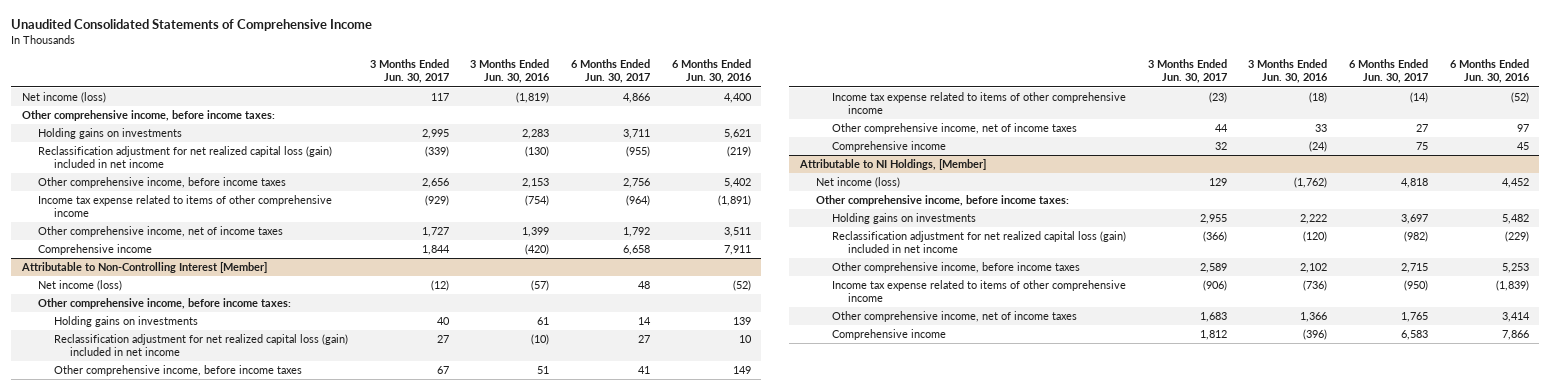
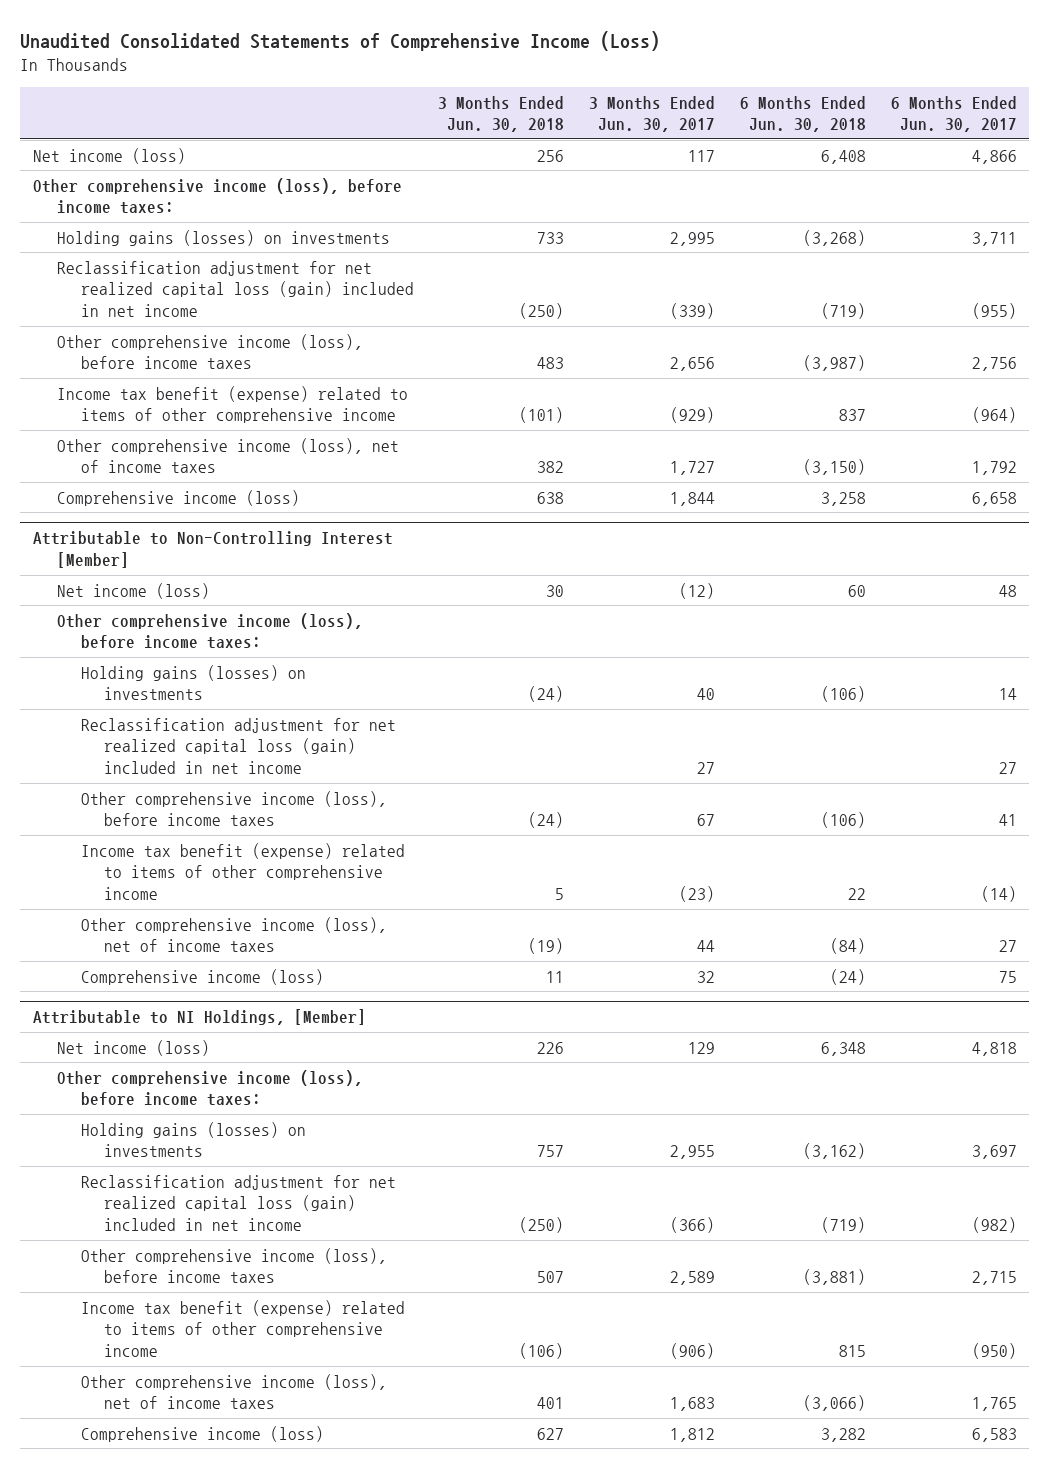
- Unaudited Consolidated Statements of Comprehensive Income
+ Unaudited Consolidated Statements of Comprehensive Income (Loss)
- | 3 Months Ended Jun. 30, 2017 | 3 Months Ended Jun. 30, 2016 | 6 Months Ended Jun. 30, 2017 | 6 Months Ended Jun. 30, 2016
+ | 3 Months Ended Jun. 30, 2018 | 3 Months Ended Jun. 30, 2017 | 6 Months Ended Jun. 30, 2018 | 6 Months Ended Jun. 30, 2017
- Other comprehensive income, before income taxes:
- Holding gains on investments | 2,995 | 2,283 | 3,711 | 5,621
+ Other comprehensive income (loss), before income taxes:
+ Holding gains (losses) on investments | 733 | 2,995 | (3,268) | 3,711
- Other comprehensive income, before income taxes | 2,656 | 2,153 | 2,756 | 5,402
- Income tax expense related to items of other comprehensive income | (929) | (754) | (964) | (1,891)
- Other comprehensive income, net of income taxes | 1,727 | 1,399 | 1,792 | 3,511
- Comprehensive income | 1,844 | (420) | 6,658 | 7,911
+ Other comprehensive income (loss), before income taxes | 483 | 2,656 | (3,987) | 2,756
+ Income tax benefit (expense) related to items of other comprehensive income | (101) | (929) | 837 | (964)
+ Other comprehensive income (loss), net of income taxes | 382 | 1,727 | (3,150) | 1,792
+ Comprehensive income (loss) | 638 | 1,844 | 3,258 | 6,658
@ Attributable to Non-Controlling Interest [Member]
- Other comprehensive income, before income taxes:
- Holding gains on investments | 40 | 61 | 14 | 139
+ Other comprehensive income (loss), before income taxes:
+ Holding gains (losses) on investments | (24) | 40 | (106) | 14
- Other comprehensive income, before income taxes | 67 | 51 | 41 | 149
- Income tax expense related to items of other comprehensive income | (23) | (18) | (14) | (52)
- Other comprehensive income, net of income taxes | 44 | 33 | 27 | 97
- Comprehensive income | 32 | (24) | 75 | 45
+ Other comprehensive income (loss), before income taxes | (24) | 67 | (106) | 41
+ Income tax benefit (expense) related to items of other comprehensive income | 5 | (23) | 22 | (14)
+ Other comprehensive income (loss), net of income taxes | (19) | 44 | (84) | 27
+ Comprehensive income (loss) | 11 | 32 | (24) | 75
@ Attributable to NI Holdings, [Member]
- Other comprehensive income, before income taxes:
- Holding gains on investments | 2,955 | 2,222 | 3,697 | 5,482
+ Other comprehensive income (loss), before income taxes:
+ Holding gains (losses) on investments | 757 | 2,955 | (3,162) | 3,697
- Other comprehensive income, before income taxes | 2,589 | 2,102 | 2,715 | 5,253
- Income tax expense related to items of other comprehensive income | (906) | (736) | (950) | (1,839)
- Other comprehensive income, net of income taxes | 1,683 | 1,366 | 1,765 | 3,414
- Comprehensive income | 1,812 | (396) | 6,583 | 7,866
+ Other comprehensive income (loss), before income taxes | 507 | 2,589 | (3,881) | 2,715
+ Income tax benefit (expense) related to items of other comprehensive income | (106) | (906) | 815 | (950)
+ Other comprehensive income (loss), net of income taxes | 401 | 1,683 | (3,066) | 1,765
+ Comprehensive income (loss) | 627 | 1,812 | 3,282 | 6,583

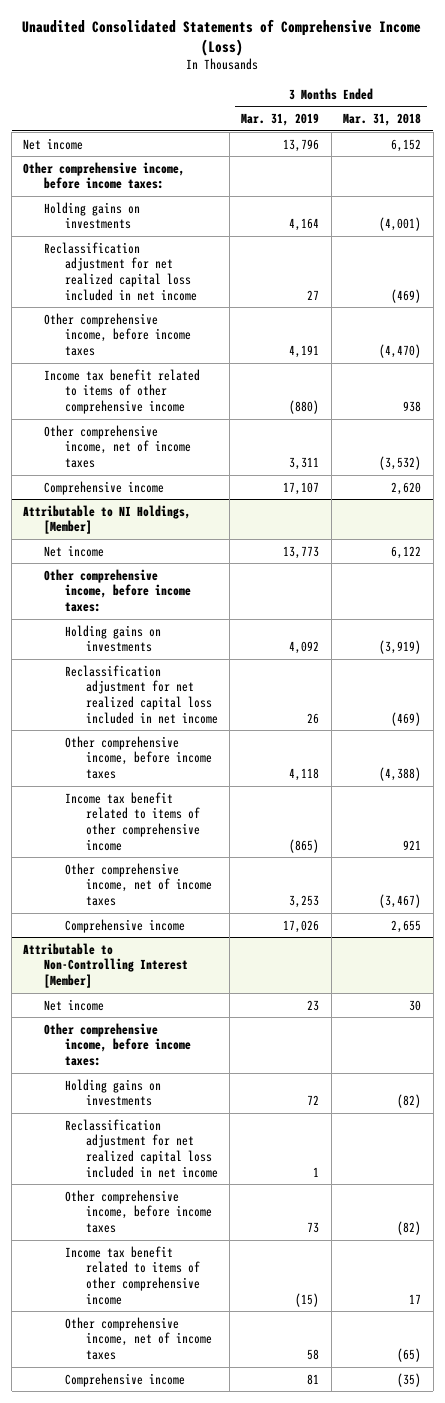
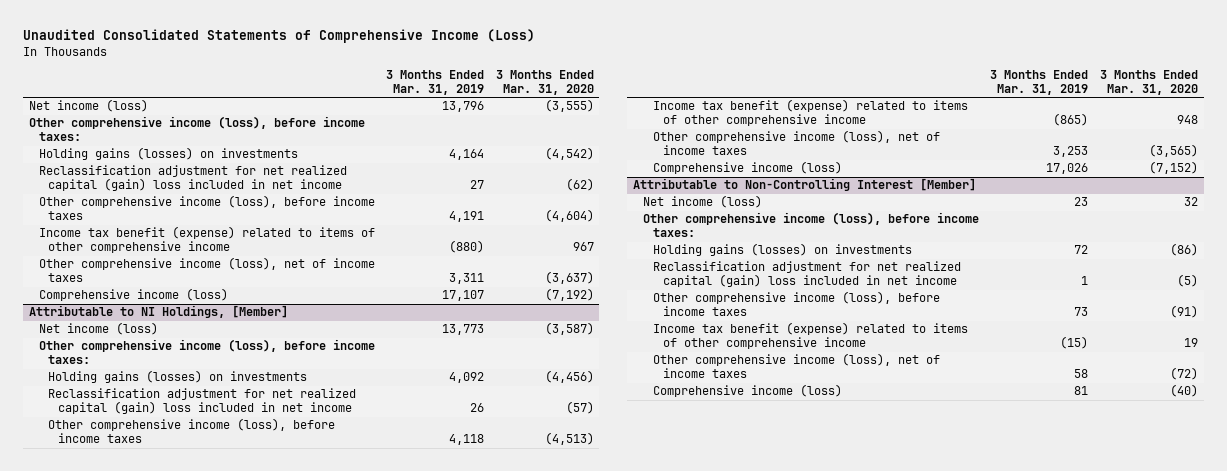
- | 3 Months Ended Mar. 31, 2019 | 3 Months Ended Mar. 31, 2018
+ | 3 Months Ended Mar. 31, 2019 | 3 Months Ended Mar. 31, 2020
- Net income | 13,796 | 6,152
- Other comprehensive income, before income taxes:
- Holding gains on investments | 4,164 | (4,001)
- Reclassification adjustment for net realized capital loss included in net income | 27 | (469)
- Other comprehensive income, before income taxes | 4,191 | (4,470)
- Income tax benefit related to items of other comprehensive income | (880) | 938
- Other comprehensive income, net of income taxes | 3,311 | (3,532)
- Comprehensive income | 17,107 | 2,620
+ Net income (loss) | 13,796 | (3,555)
+ Other comprehensive income (loss), before income taxes:
+ Holding gains (losses) on investments | 4,164 | (4,542)
+ Reclassification adjustment for net realized capital (gain) loss included in net income | 27 | (62)
+ Other comprehensive income (loss), before income taxes | 4,191 | (4,604)
+ Income tax benefit (expense) related to items of other comprehensive income | (880) | 967
+ Other comprehensive income (loss), net of income taxes | 3,311 | (3,637)
+ Comprehensive income (loss) | 17,107 | (7,192)
@ Attributable to NI Holdings, [Member]
- Net income | 13,773 | 6,122
- Other comprehensive income, before income taxes:
- Holding gains on investments | 4,092 | (3,919)
- Reclassification adjustment for net realized capital loss included in net income | 26 | (469)
- Other comprehensive income, before income taxes | 4,118 | (4,388)
- Income tax benefit related to items of other comprehensive income | (865) | 921
- Other comprehensive income, net of income taxes | 3,253 | (3,467)
- Comprehensive income | 17,026 | 2,655
+ Net income (loss) | 13,773 | (3,587)
+ Other comprehensive income (loss), before income taxes:
+ Holding gains (losses) on investments | 4,092 | (4,456)
+ Reclassification adjustment for net realized capital (gain) loss included in net income | 26 | (57)
+ Other comprehensive income (loss), before income taxes | 4,118 | (4,513)
+ Income tax benefit (expense) related to items of other comprehensive income | (865) | 948
+ Other comprehensive income (loss), net of income taxes | 3,253 | (3,565)
+ Comprehensive income (loss) | 17,026 | (7,152)
@ Attributable to Non-Controlling Interest [Member]
- Net income | 23 | 30
- Other comprehensive income, before income taxes:
- Holding gains on investments | 72 | (82)
- Reclassification adjustment for net realized capital loss included in net income | 1 |
- Other comprehensive income, before income taxes | 73 | (82)
- Income tax benefit related to items of other comprehensive income | (15) | 17
- Other comprehensive income, net of income taxes | 58 | (65)
- Comprehensive income | 81 | (35)
+ Net income (loss) | 23 | 32
+ Other comprehensive income (loss), before income taxes:
+ Holding gains (losses) on investments | 72 | (86)
+ Reclassification adjustment for net realized capital (gain) loss included in net income | 1 | (5)
+ Other comprehensive income (loss), before income taxes | 73 | (91)
+ Income tax benefit (expense) related to items of other comprehensive income | (15) | 19
+ Other comprehensive income (loss), net of income taxes | 58 | (72)
+ Comprehensive income (loss) | 81 | (40)

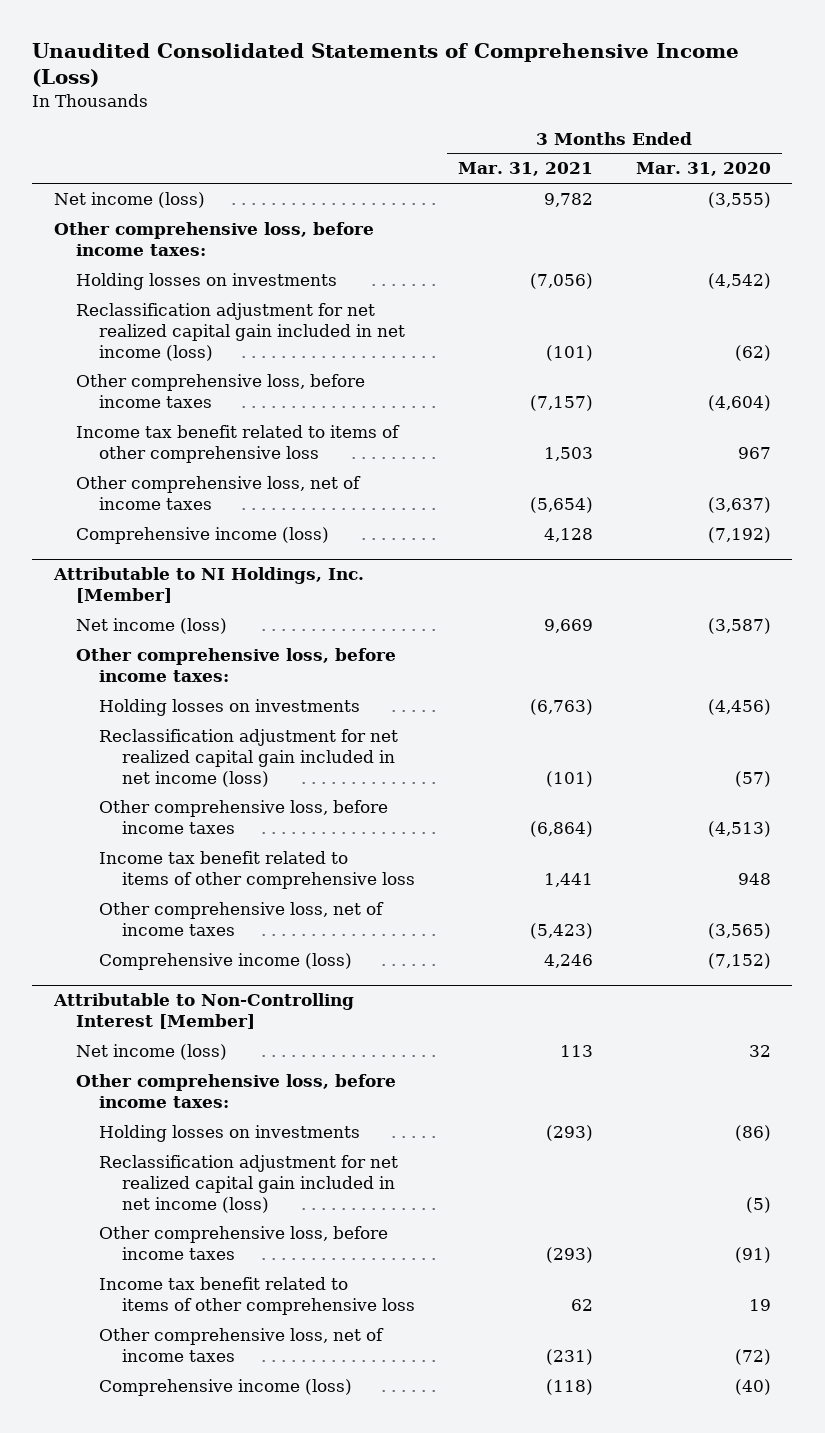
- | 3 Months Ended Mar. 31, 2019 | 3 Months Ended Mar. 31, 2020
+ | 3 Months Ended Mar. 31, 2021 | 3 Months Ended Mar. 31, 2020
- Other comprehensive income (loss), before income taxes:
- Holding gains (losses) on investments | 4,164 | (4,542)
- Reclassification adjustment for net realized capital (gain) loss included in net income | 27 | (62)
- Other comprehensive income (loss), before income taxes | 4,191 | (4,604)
- Income tax benefit (expense) related to items of other comprehensive income | (880) | 967
- Other comprehensive income (loss), net of income taxes | 3,311 | (3,637)
+ Other comprehensive loss, before income taxes:
+ Holding losses on investments | (7,056) | (4,542)
+ Reclassification adjustment for net realized capital gain included in net income (loss) | (101) | (62)
+ Other comprehensive loss, before income taxes | (7,157) | (4,604)
+ Income tax benefit related to items of other comprehensive loss | 1,503 | 967
+ Other comprehensive loss, net of income taxes | (5,654) | (3,637)
- Attributable to NI Holdings, [Member]
+ Attributable to NI Holdings, Inc. [Member]
- Other comprehensive income (loss), before income taxes:
- Holding gains (losses) on investments | 4,092 | (4,456)
- Reclassification adjustment for net realized capital (gain) loss included in net income | 26 | (57)
- Other comprehensive income (loss), before income taxes | 4,118 | (4,513)
- Income tax benefit (expense) related to items of other comprehensive income | (865) | 948
- Other comprehensive income (loss), net of income taxes | 3,253 | (3,565)
+ Other comprehensive loss, before income taxes:
+ Holding losses on investments | (6,763) | (4,456)
+ Reclassification adjustment for net realized capital gain included in net income (loss) | (101) | (57)
+ Other comprehensive loss, before income taxes | (6,864) | (4,513)
+ Income tax benefit related to items of other comprehensive loss | 1,441 | 948
+ Other comprehensive loss, net of income taxes | (5,423) | (3,565)
@ Attributable to Non-Controlling Interest [Member]
- Other comprehensive income (loss), before income taxes:
- Holding gains (losses) on investments | 72 | (86)
- Reclassification adjustment for net realized capital (gain) loss included in net income | 1 | (5)
- Other comprehensive income (loss), before income taxes | 73 | (91)
- Income tax benefit (expense) related to items of other comprehensive income | (15) | 19
- Other comprehensive income (loss), net of income taxes | 58 | (72)
+ Other comprehensive loss, before income taxes:
+ Holding losses on investments | (293) | (86)
+ Reclassification adjustment for net realized capital gain included in net income (loss) | | (5)
+ Other comprehensive loss, before income taxes | (293) | (91)
+ Income tax benefit related to items of other comprehensive loss | 62 | 19
+ Other comprehensive loss, net of income taxes | (231) | (72)

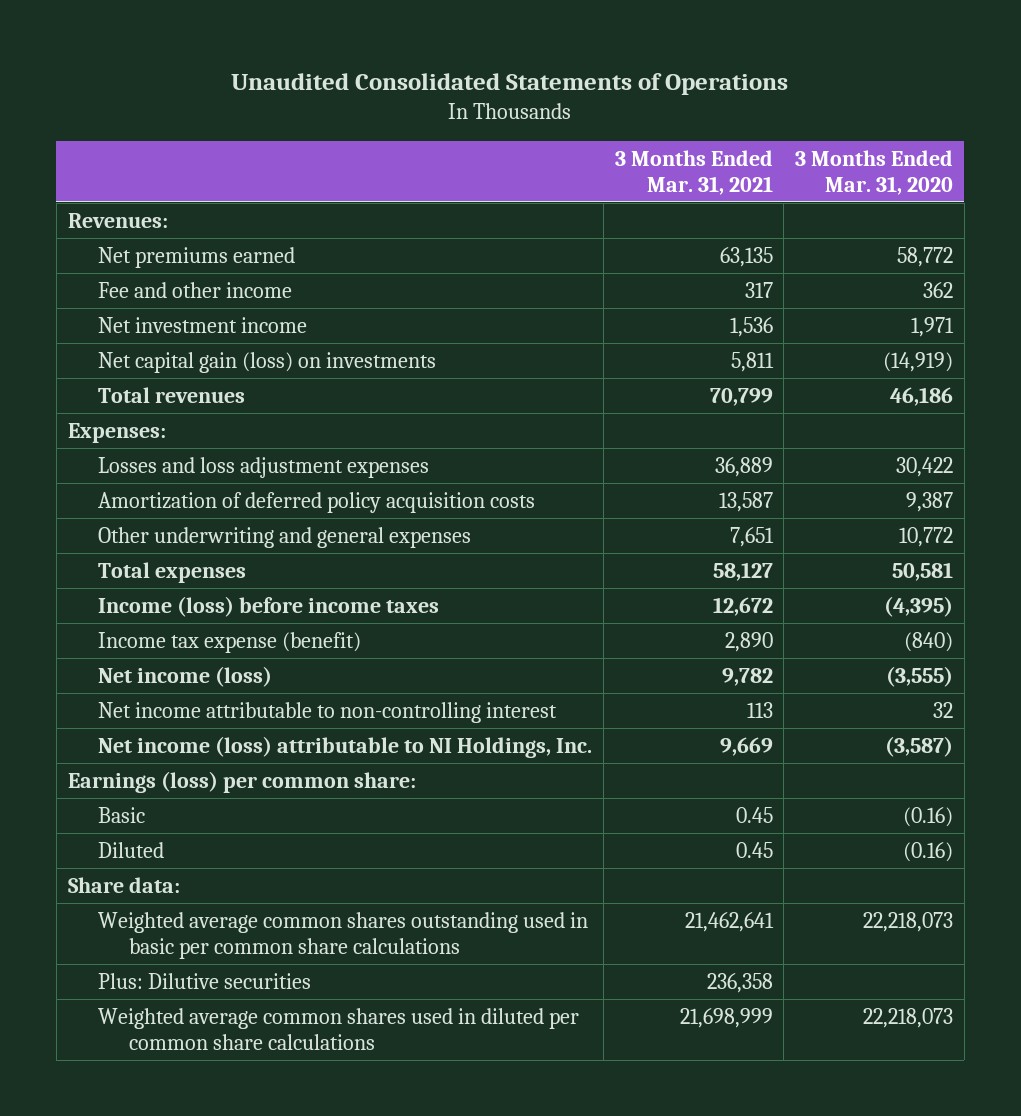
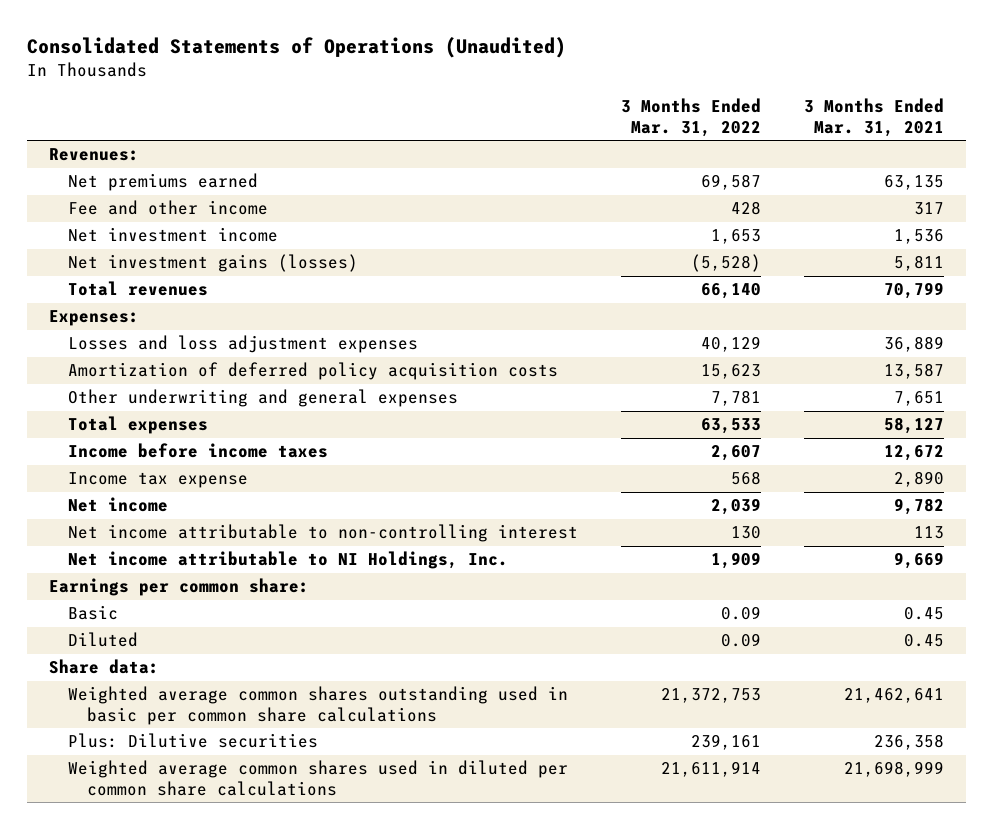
- Unaudited Consolidated Statements of Operations
+ Consolidated Statements of Operations (Unaudited)
- | 3 Months Ended Mar. 31, 2021 | 3 Months Ended Mar. 31, 2020
+ | 3 Months Ended Mar. 31, 2022 | 3 Months Ended Mar. 31, 2021
- Net capital gain (loss) on investments | 5,811 | (14,919)
+ Net investment gains (losses) | (5,528) | 5,811
- Income (loss) before income taxes | 12,672 | (4,395)
- Income tax expense (benefit) | 2,890 | (840)
- Net income (loss) | 9,782 | (3,555)
+ Income before income taxes | 2,607 | 12,672
+ Income tax expense | 568 | 2,890
+ Net income | 2,039 | 9,782
- Net income (loss) attributable to NI Holdings, Inc. | 9,669 | (3,587)
- Earnings (loss) per common share:
+ Net income attributable to NI Holdings, Inc. | 1,909 | 9,669
+ Earnings per common share:

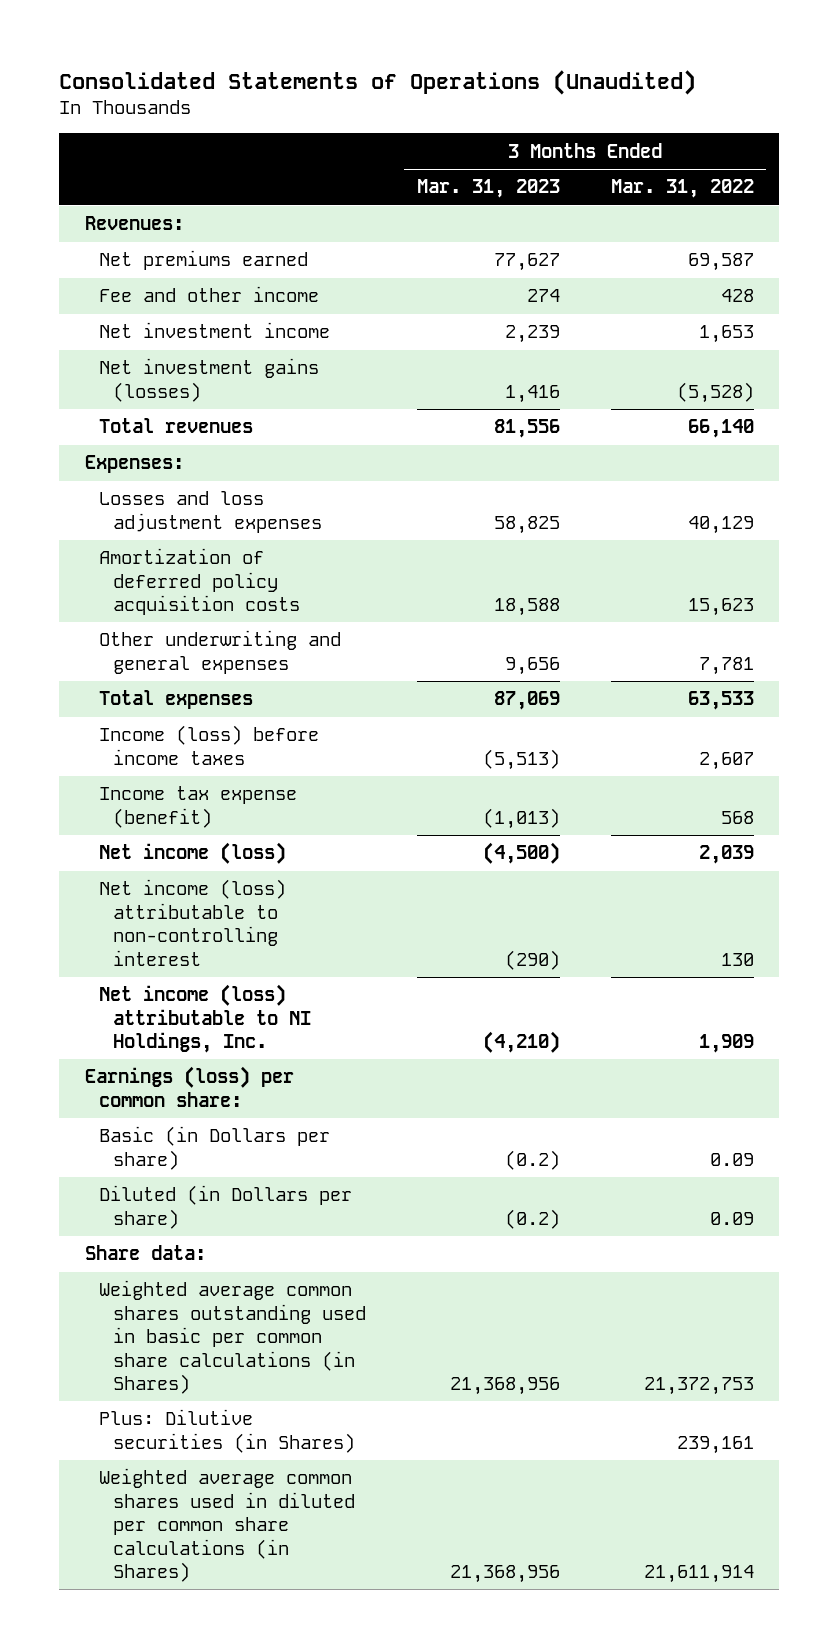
- | 3 Months Ended Mar. 31, 2022 | 3 Months Ended Mar. 31, 2021
+ | 3 Months Ended Mar. 31, 2023 | 3 Months Ended Mar. 31, 2022
- Income before income taxes | 2,607 | 12,672
- Income tax expense | 568 | 2,890
- Net income | 2,039 | 9,782
- Net income attributable to non-controlling interest | 130 | 113
- Net income attributable to NI Holdings, Inc. | 1,909 | 9,669
- Earnings per common share:
- Basic | 0.09 | 0.45
- Diluted | 0.09 | 0.45
+ Income (loss) before income taxes | (5,513) | 2,607
+ Income tax expense (benefit) | (1,013) | 568
+ Net income (loss) | (4,500) | 2,039
+ Net income (loss) attributable to non-controlling interest | (290) | 130
+ Net income (loss) attributable to NI Holdings, Inc. | (4,210) | 1,909
+ Earnings (loss) per common share:
+ Basic (in Dollars per share) | (0.2) | 0.09
+ Diluted (in Dollars per share) | (0.2) | 0.09
- Weighted average common shares outstanding used in basic per common share calculations | 21,372,753 | 21,462,641
- Plus: Dilutive securities | 239,161 | 236,358
- Weighted average common shares used in diluted per common share calculations | 21,611,914 | 21,698,999
+ Weighted average common shares outstanding used in basic per common share calculations (in Shares) | 21,368,956 | 21,372,753
+ Plus: Dilutive securities (in Shares) | | 239,161
+ Weighted average common shares used in diluted per common share calculations (in Shares) | 21,368,956 | 21,611,914

